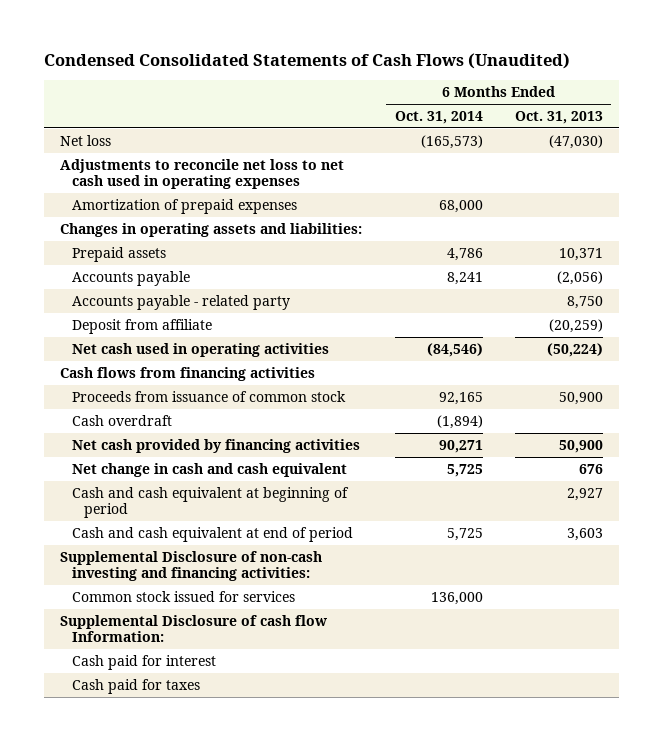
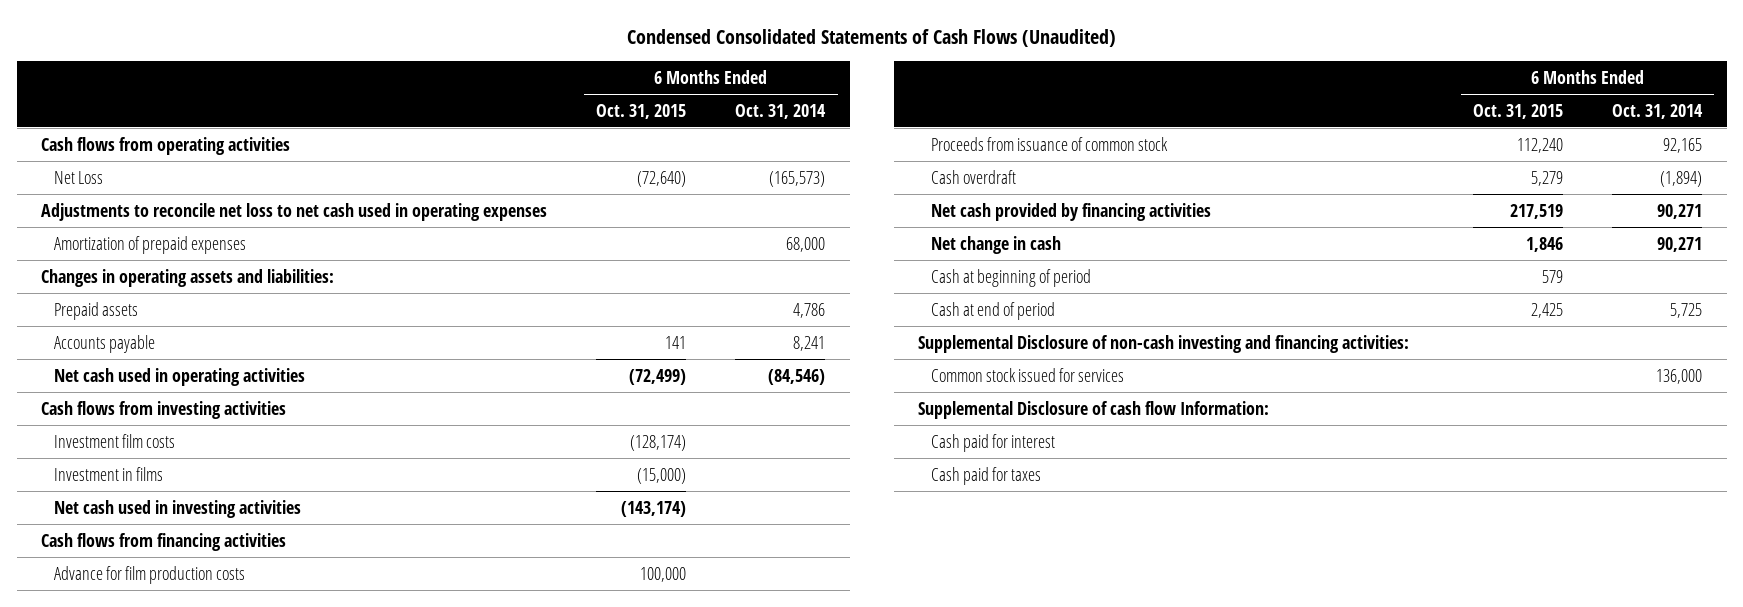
- | 6 Months Ended Oct. 31, 2014 | 6 Months Ended Oct. 31, 2013
+ | 6 Months Ended Oct. 31, 2015 | 6 Months Ended Oct. 31, 2014
- Net loss | (165,573) | (47,030)
+ Cash flows from operating activities
+ Net Loss | (72,640) | (165,573)
- Accounts payable - related party | | 8,750
- Deposit from affiliate | | (20,259)
+ Cash flows from investing activities
+ Investment film costs | (128,174) |
+ Investment in films | (15,000) |
+ Net cash used in investing activities | (143,174) |
+ Advance for film production costs | 100,000 |
- Net change in cash and cash equivalent | 5,725 | 676
- Cash and cash equivalent at beginning of period | | 2,927
- Cash and cash equivalent at end of period | 5,725 | 3,603
+ Net change in cash | 1,846 | 90,271
+ Cash at beginning of period | 579 |
+ Cash at end of period | 2,425 | 5,725

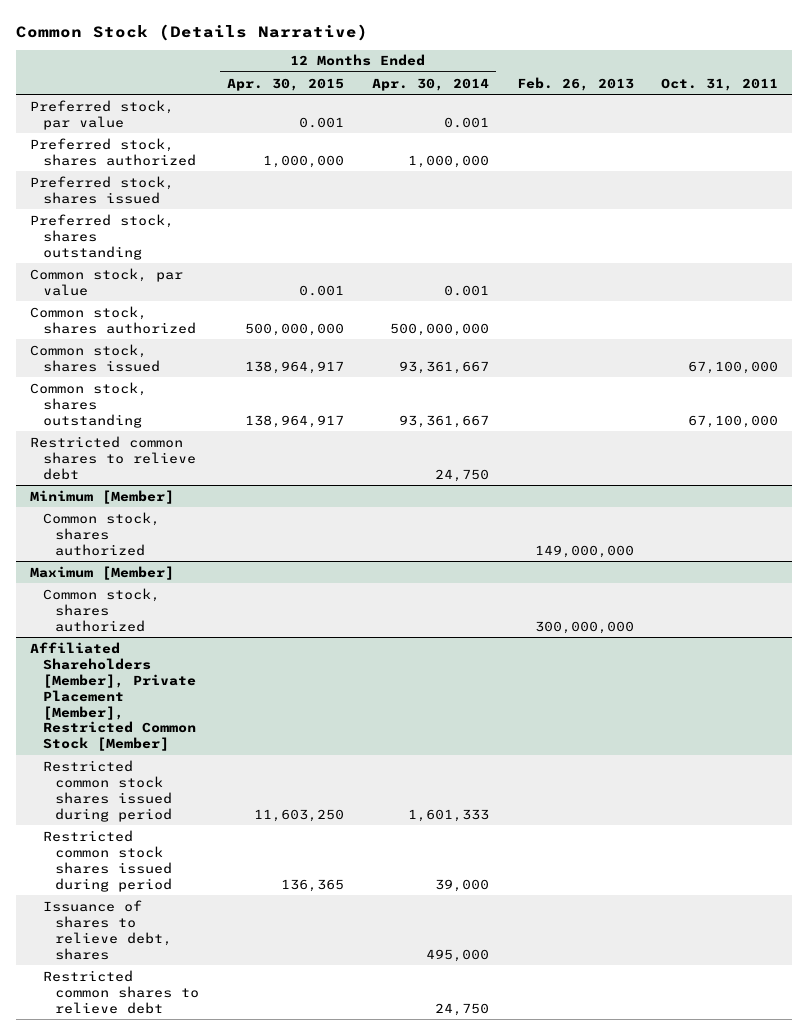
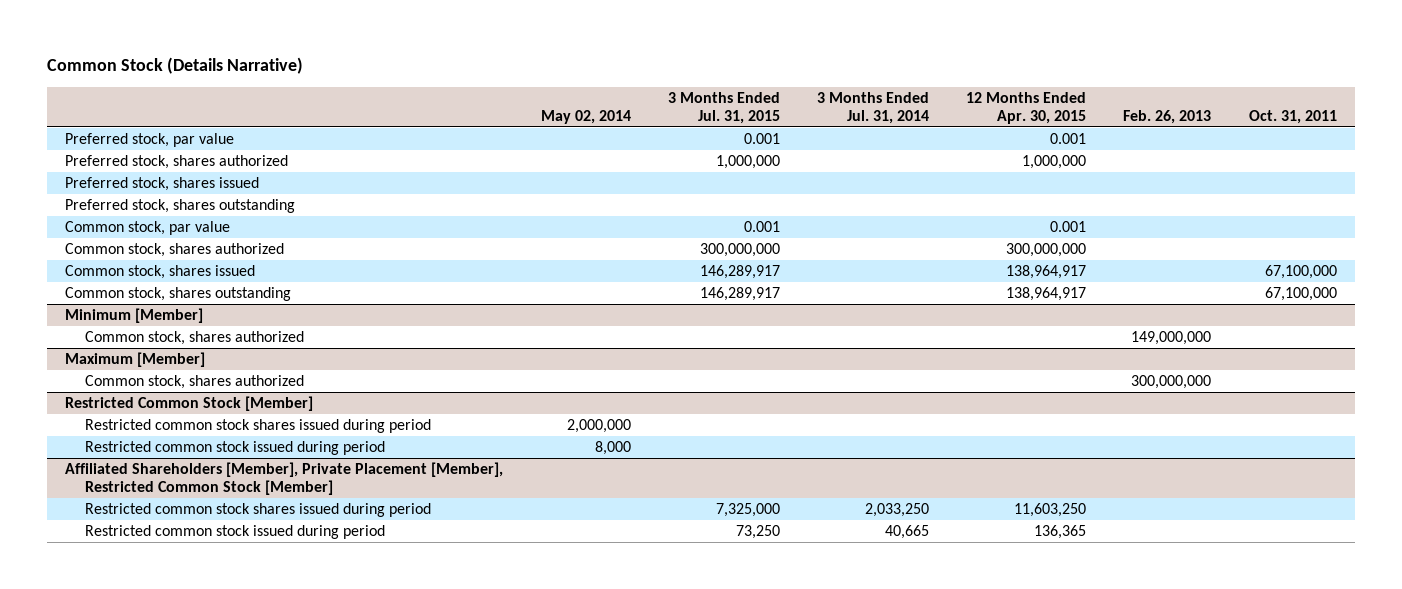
- | 12 Months Ended Apr. 30, 2015 | 12 Months Ended Apr. 30, 2014 | Feb. 26, 2013 | Oct. 31, 2011
+ | May 02, 2014 | 3 Months Ended Jul. 31, 2015 | 3 Months Ended Jul. 31, 2014 | 12 Months Ended Apr. 30, 2015 | Feb. 26, 2013 | Oct. 31, 2011
- Common stock, shares authorized | 500,000,000 | 500,000,000 | |
+ Common stock, shares authorized | | 300,000,000 | | 300,000,000 | |
- Restricted common shares to relieve debt | | 24,750 | |
+ Restricted Common Stock [Member]
+ Restricted common stock shares issued during period | 2,000,000 | | | | |
+ Restricted common stock issued during period | 8,000 | | | | |
@ Affiliated Shareholders [Member], Private Placement [Member], Restricted Common Stock [Member]
- Restricted common stock shares issued during period | 136,365 | 39,000 | |
- Issuance of shares to relieve debt, shares | | 495,000 | |
- Restricted common shares to relieve debt | | 24,750 | |
+ Restricted common stock issued during period | | 73,250 | 40,665 | 136,365 | |

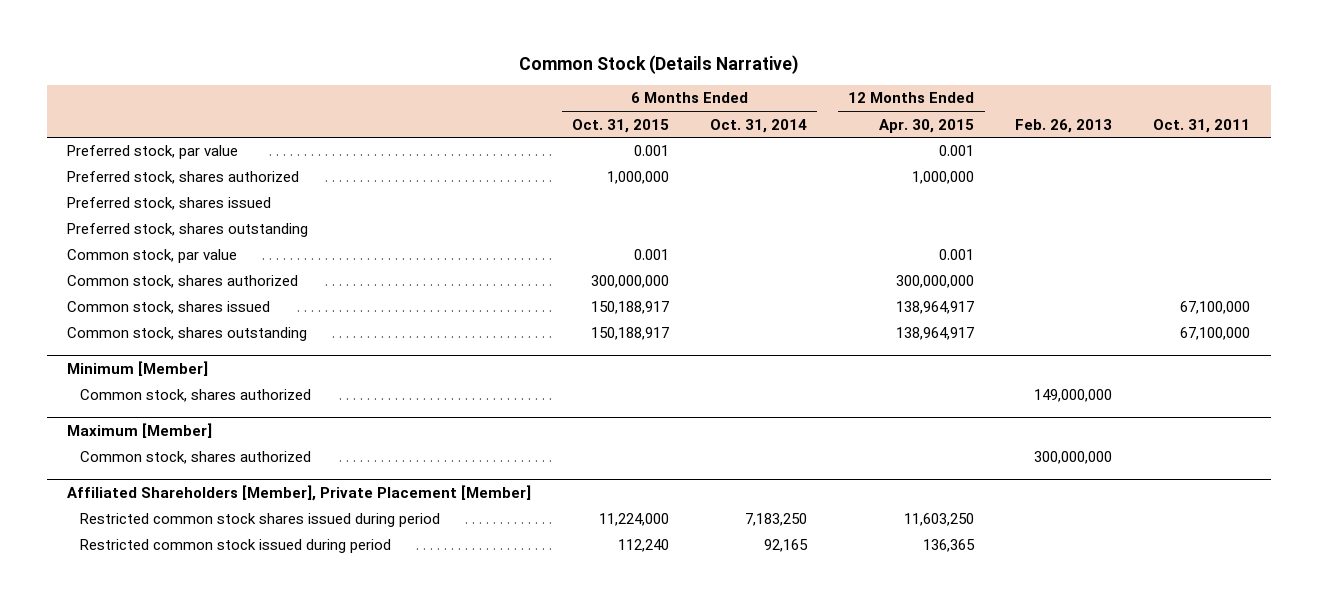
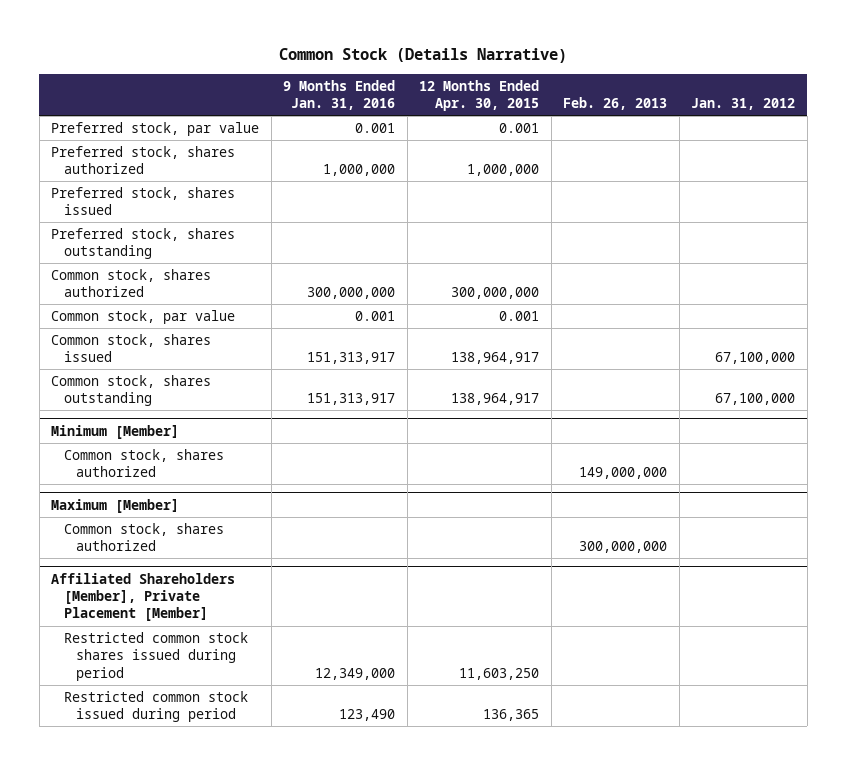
- | 6 Months Ended Oct. 31, 2015 | 6 Months Ended Oct. 31, 2014 | 12 Months Ended Apr. 30, 2015 | Feb. 26, 2013 | Oct. 31, 2011
+ | 9 Months Ended Jan. 31, 2016 | 12 Months Ended Apr. 30, 2015 | Feb. 26, 2013 | Jan. 31, 2012
moved down: Common stock, par value | 0.001 | 0.001 | |

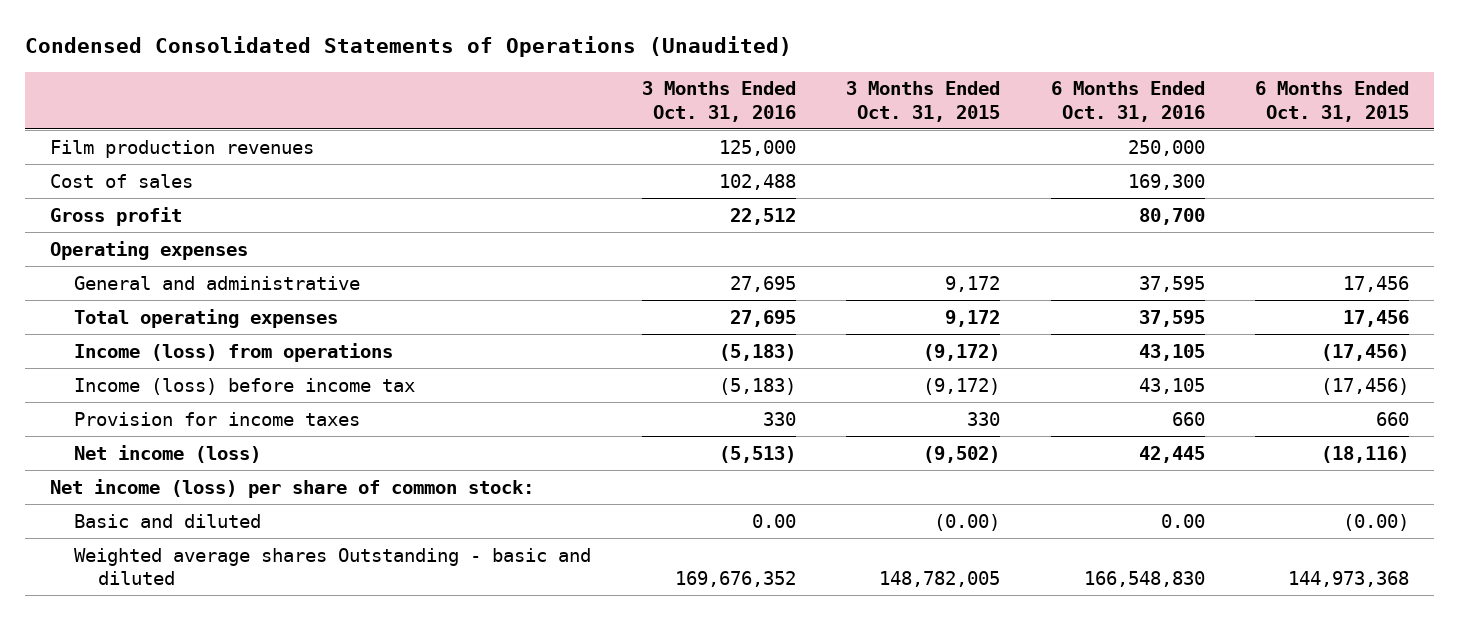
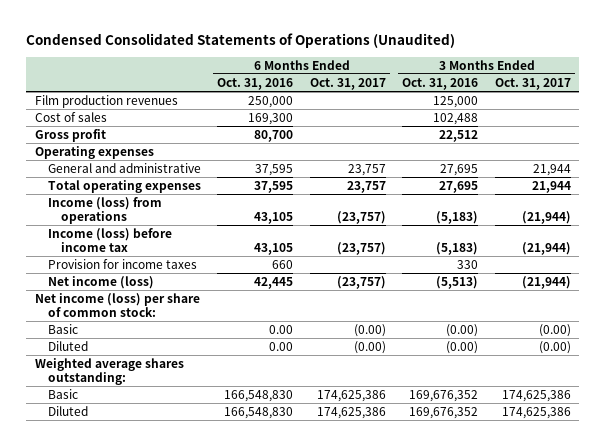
- | 3 Months Ended Oct. 31, 2016 | 3 Months Ended Oct. 31, 2015 | 6 Months Ended Oct. 31, 2016 | 6 Months Ended Oct. 31, 2015
+ | 6 Months Ended Oct. 31, 2016 | 6 Months Ended Oct. 31, 2017 | 3 Months Ended Oct. 31, 2016 | 3 Months Ended Oct. 31, 2017
- Basic and diluted | 0.00 | (0.00) | 0.00 | (0.00)
- Weighted average shares Outstanding - basic and diluted | 169,676,352 | 148,782,005 | 166,548,830 | 144,973,368
+ Basic | 0.00 | (0.00) | (0.00) | (0.00)
+ Diluted | 0.00 | (0.00) | (0.00) | (0.00)
+ Weighted average shares outstanding:
+ Basic | 166,548,830 | 174,625,386 | 169,676,352 | 174,625,386
+ Diluted | 166,548,830 | 174,625,386 | 169,676,352 | 174,625,386

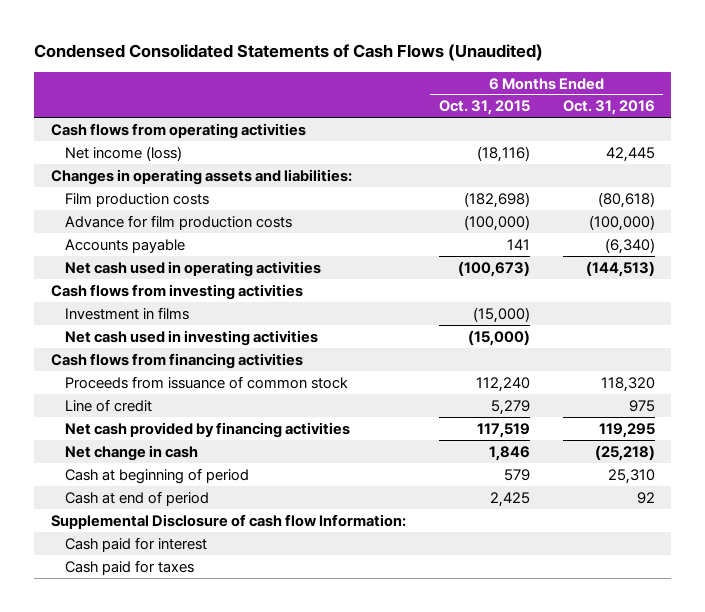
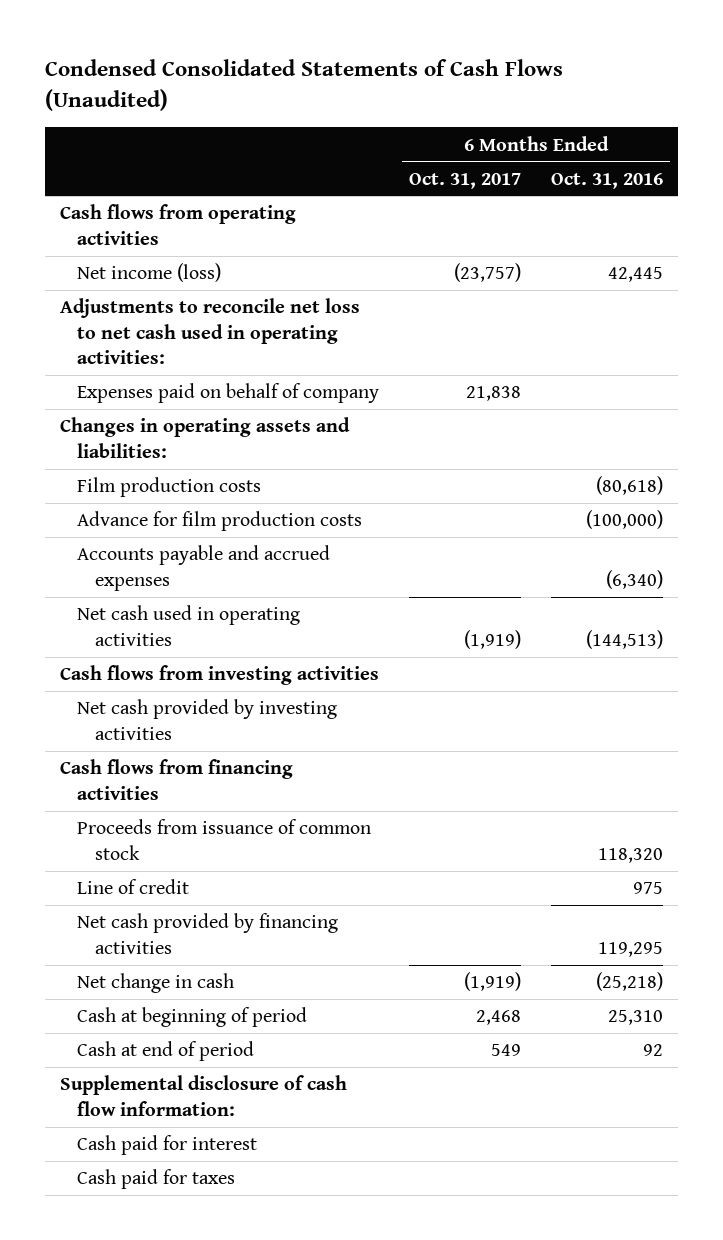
- | 6 Months Ended Oct. 31, 2015 | 6 Months Ended Oct. 31, 2016
+ | 6 Months Ended Oct. 31, 2017 | 6 Months Ended Oct. 31, 2016
+ Adjustments to reconcile net loss to net cash used in operating activities:
+ Expenses paid on behalf of company | 21,838 |
- Accounts payable | 141 | (6,340)
+ Accounts payable and accrued expenses | | (6,340)
- Investment in films | (15,000) |
- Net cash used in investing activities | (15,000) |
+ Net cash provided by investing activities
- Supplemental Disclosure of cash flow Information:
+ Supplemental disclosure of cash flow information:

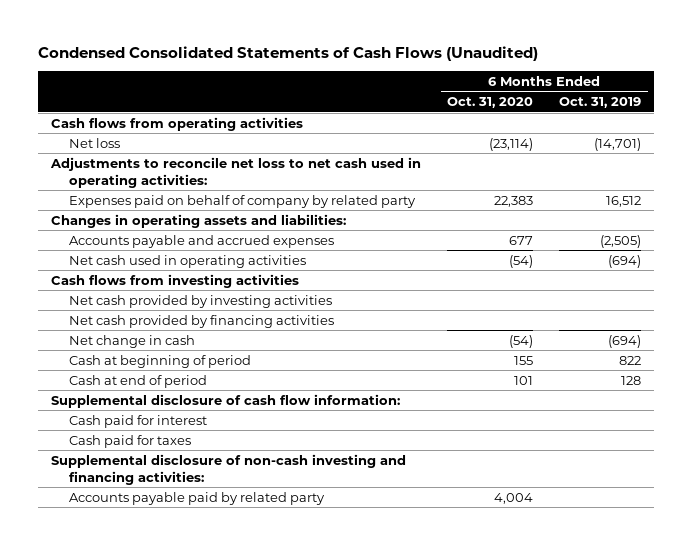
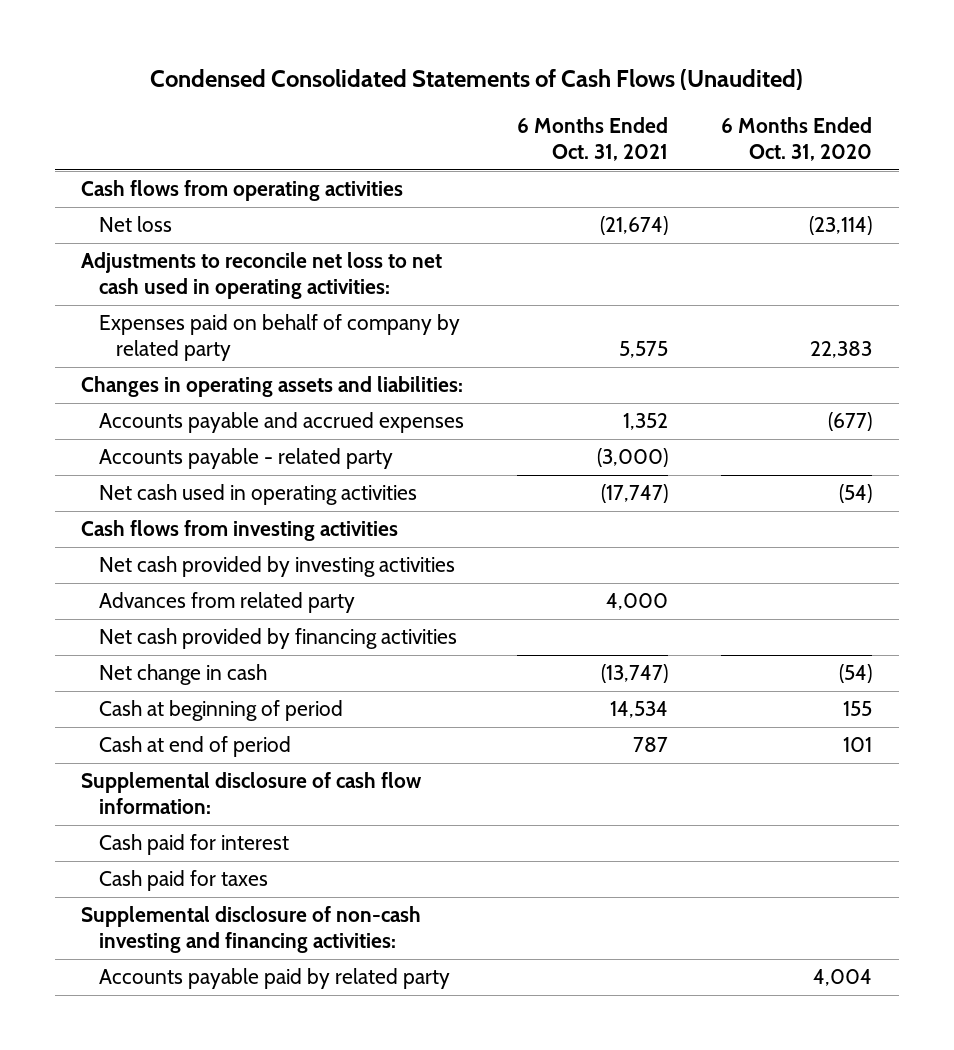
- | 6 Months Ended Oct. 31, 2020 | 6 Months Ended Oct. 31, 2019
+ | 6 Months Ended Oct. 31, 2021 | 6 Months Ended Oct. 31, 2020
- Accounts payable and accrued expenses | 677 | (2,505)
+ Accounts payable and accrued expenses | 1,352 | (677)
+ Accounts payable - related party | (3,000) |
+ Advances from related party | 4,000 |

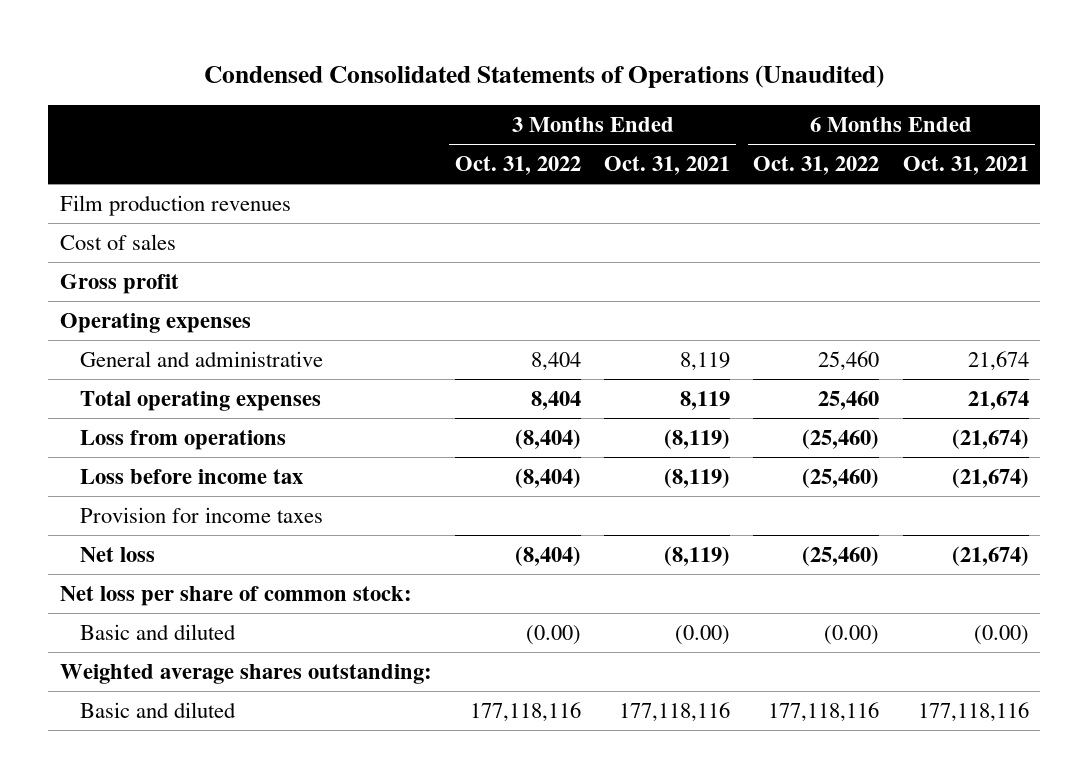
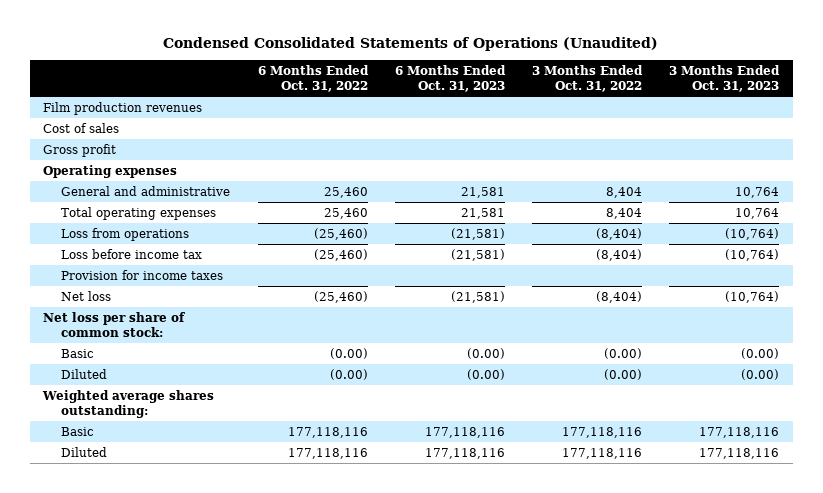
- | 3 Months Ended Oct. 31, 2022 | 3 Months Ended Oct. 31, 2021 | 6 Months Ended Oct. 31, 2022 | 6 Months Ended Oct. 31, 2021
+ | 6 Months Ended Oct. 31, 2022 | 6 Months Ended Oct. 31, 2023 | 3 Months Ended Oct. 31, 2022 | 3 Months Ended Oct. 31, 2023
- Basic and diluted | (0.00) | (0.00) | (0.00) | (0.00)
+ Basic | (0.00) | (0.00) | (0.00) | (0.00)
+ Diluted | (0.00) | (0.00) | (0.00) | (0.00)
- Basic and diluted | 177,118,116 | 177,118,116 | 177,118,116 | 177,118,116
+ Basic | 177,118,116 | 177,118,116 | 177,118,116 | 177,118,116
+ Diluted | 177,118,116 | 177,118,116 | 177,118,116 | 177,118,116

